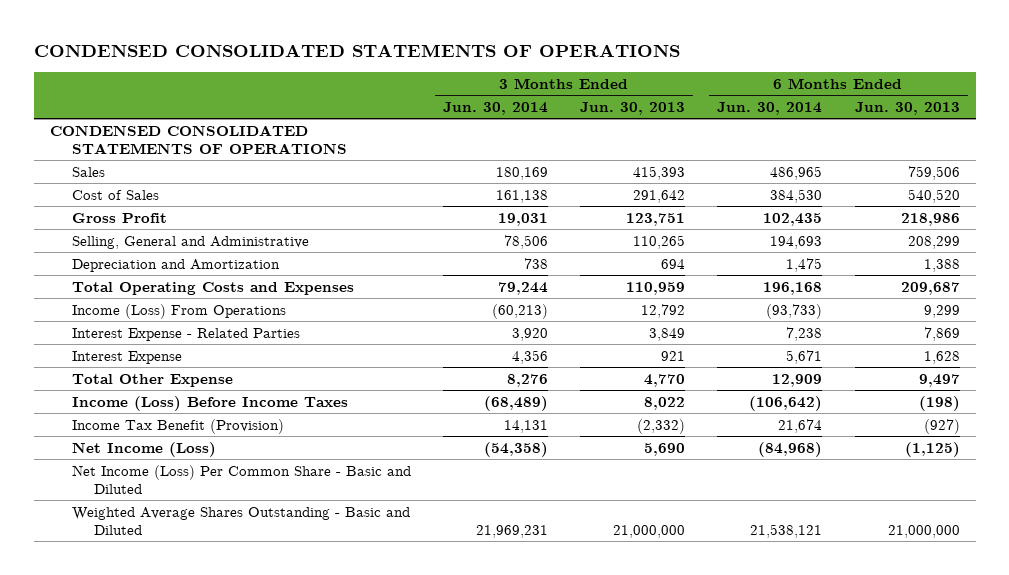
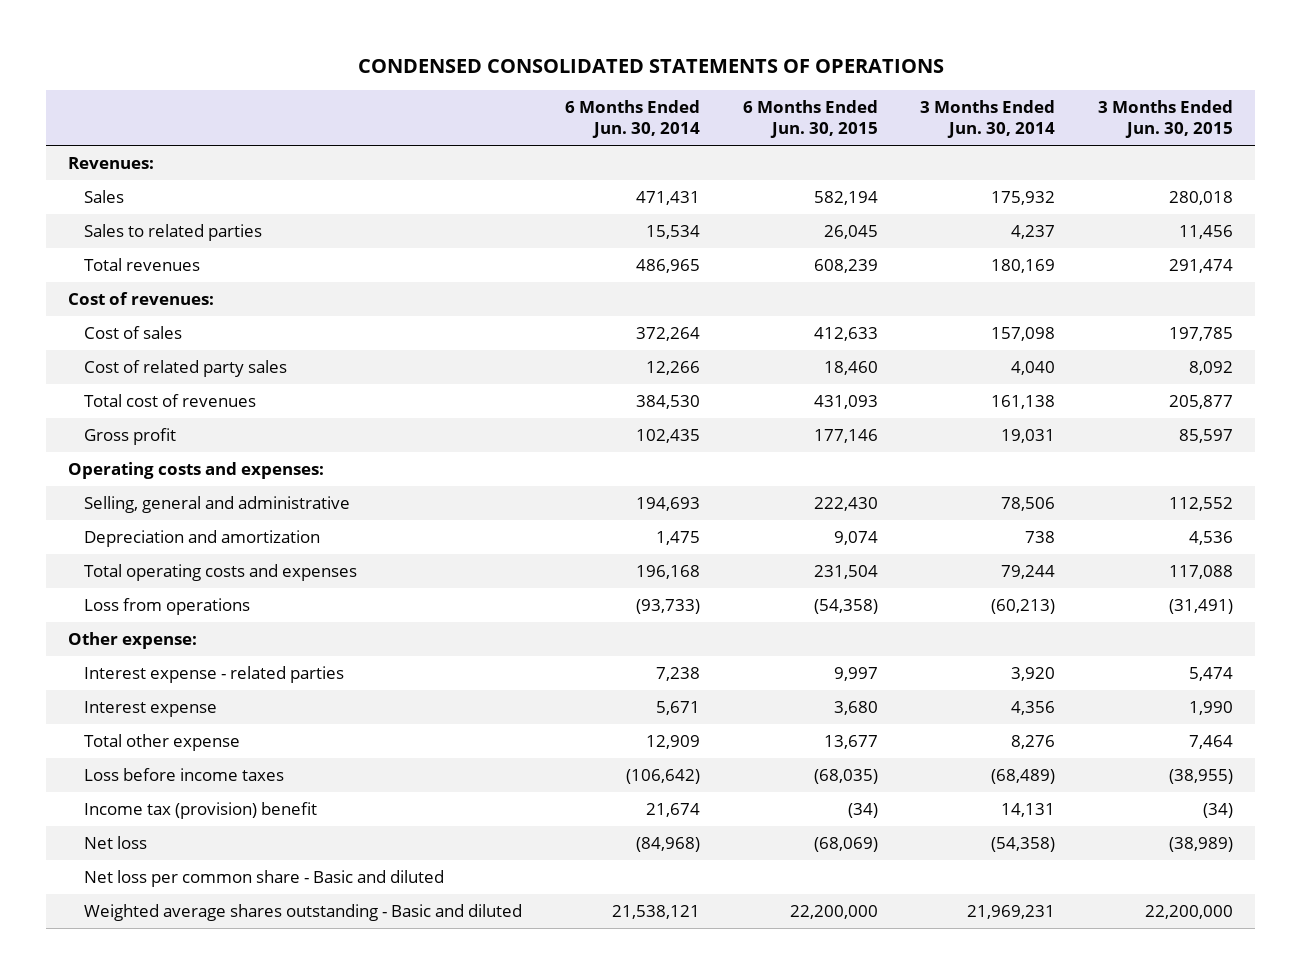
- | 3 Months Ended Jun. 30, 2014 | 3 Months Ended Jun. 30, 2013 | 6 Months Ended Jun. 30, 2014 | 6 Months Ended Jun. 30, 2013
+ | 6 Months Ended Jun. 30, 2014 | 6 Months Ended Jun. 30, 2015 | 3 Months Ended Jun. 30, 2014 | 3 Months Ended Jun. 30, 2015
- CONDENSED CONSOLIDATED STATEMENTS OF OPERATIONS
- Sales | 180,169 | 415,393 | 486,965 | 759,506
- Cost of Sales | 161,138 | 291,642 | 384,530 | 540,520
- Gross Profit | 19,031 | 123,751 | 102,435 | 218,986
- Selling, General and Administrative | 78,506 | 110,265 | 194,693 | 208,299
- Depreciation and Amortization | 738 | 694 | 1,475 | 1,388
- Total Operating Costs and Expenses | 79,244 | 110,959 | 196,168 | 209,687
- Income (Loss) From Operations | (60,213) | 12,792 | (93,733) | 9,299
- Interest Expense - Related Parties | 3,920 | 3,849 | 7,238 | 7,869
- Interest Expense | 4,356 | 921 | 5,671 | 1,628
- Total Other Expense | 8,276 | 4,770 | 12,909 | 9,497
- Income (Loss) Before Income Taxes | (68,489) | 8,022 | (106,642) | (198)
- Income Tax Benefit (Provision) | 14,131 | (2,332) | 21,674 | (927)
- Net Income (Loss) | (54,358) | 5,690 | (84,968) | (1,125)
- Net Income (Loss) Per Common Share - Basic and Diluted
- Weighted Average Shares Outstanding - Basic and Diluted | 21,969,231 | 21,000,000 | 21,538,121 | 21,000,000
+ Revenues:
+ Sales | 471,431 | 582,194 | 175,932 | 280,018
+ Sales to related parties | 15,534 | 26,045 | 4,237 | 11,456
+ Total revenues | 486,965 | 608,239 | 180,169 | 291,474
+ Cost of revenues:
+ Cost of sales | 372,264 | 412,633 | 157,098 | 197,785
+ Cost of related party sales | 12,266 | 18,460 | 4,040 | 8,092
+ Total cost of revenues | 384,530 | 431,093 | 161,138 | 205,877
+ Gross profit | 102,435 | 177,146 | 19,031 | 85,597
+ Operating costs and expenses:
+ Selling, general and administrative | 194,693 | 222,430 | 78,506 | 112,552
+ Depreciation and amortization | 1,475 | 9,074 | 738 | 4,536
+ Total operating costs and expenses | 196,168 | 231,504 | 79,244 | 117,088
+ Loss from operations | (93,733) | (54,358) | (60,213) | (31,491)
+ Other expense:
+ Interest expense - related parties | 7,238 | 9,997 | 3,920 | 5,474
+ Interest expense | 5,671 | 3,680 | 4,356 | 1,990
+ Total other expense | 12,909 | 13,677 | 8,276 | 7,464
+ Loss before income taxes | (106,642) | (68,035) | (68,489) | (38,955)
+ Income tax (provision) benefit | 21,674 | (34) | 14,131 | (34)
+ Net loss | (84,968) | (68,069) | (54,358) | (38,989)
+ Net loss per common share - Basic and diluted
+ Weighted average shares outstanding - Basic and diluted | 21,538,121 | 22,200,000 | 21,969,231 | 22,200,000

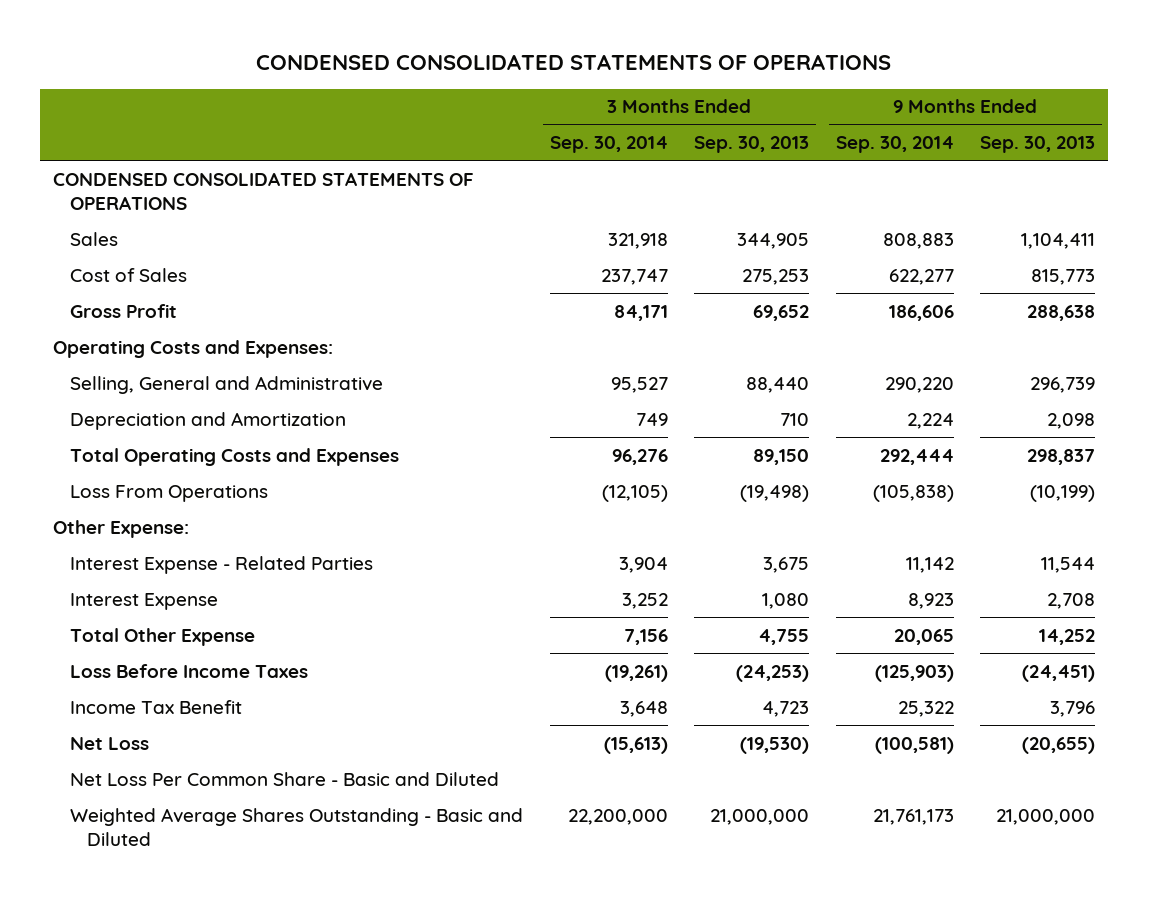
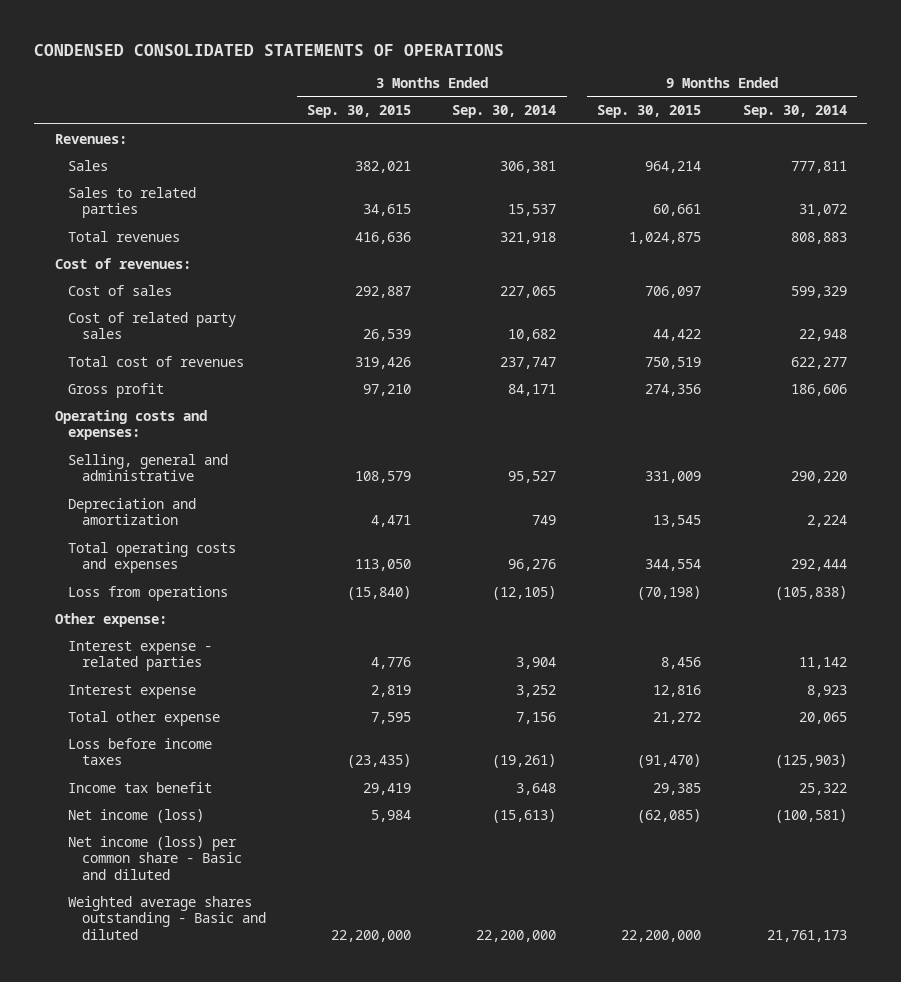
- | 3 Months Ended Sep. 30, 2014 | 3 Months Ended Sep. 30, 2013 | 9 Months Ended Sep. 30, 2014 | 9 Months Ended Sep. 30, 2013
+ | 3 Months Ended Sep. 30, 2015 | 3 Months Ended Sep. 30, 2014 | 9 Months Ended Sep. 30, 2015 | 9 Months Ended Sep. 30, 2014
- CONDENSED CONSOLIDATED STATEMENTS OF OPERATIONS
- Sales | 321,918 | 344,905 | 808,883 | 1,104,411
- Cost of Sales | 237,747 | 275,253 | 622,277 | 815,773
- Gross Profit | 84,171 | 69,652 | 186,606 | 288,638
- Operating Costs and Expenses:
- Selling, General and Administrative | 95,527 | 88,440 | 290,220 | 296,739
- Depreciation and Amortization | 749 | 710 | 2,224 | 2,098
- Total Operating Costs and Expenses | 96,276 | 89,150 | 292,444 | 298,837
- Loss From Operations | (12,105) | (19,498) | (105,838) | (10,199)
- Other Expense:
- Interest Expense - Related Parties | 3,904 | 3,675 | 11,142 | 11,544
- Interest Expense | 3,252 | 1,080 | 8,923 | 2,708
- Total Other Expense | 7,156 | 4,755 | 20,065 | 14,252
- Loss Before Income Taxes | (19,261) | (24,253) | (125,903) | (24,451)
- Income Tax Benefit | 3,648 | 4,723 | 25,322 | 3,796
- Net Loss | (15,613) | (19,530) | (100,581) | (20,655)
- Net Loss Per Common Share - Basic and Diluted
- Weighted Average Shares Outstanding - Basic and Diluted | 22,200,000 | 21,000,000 | 21,761,173 | 21,000,000
+ Revenues:
+ Sales | 382,021 | 306,381 | 964,214 | 777,811
+ Sales to related parties | 34,615 | 15,537 | 60,661 | 31,072
+ Total revenues | 416,636 | 321,918 | 1,024,875 | 808,883
+ Cost of revenues:
+ Cost of sales | 292,887 | 227,065 | 706,097 | 599,329
+ Cost of related party sales | 26,539 | 10,682 | 44,422 | 22,948
+ Total cost of revenues | 319,426 | 237,747 | 750,519 | 622,277
+ Gross profit | 97,210 | 84,171 | 274,356 | 186,606
+ Operating costs and expenses:
+ Selling, general and administrative | 108,579 | 95,527 | 331,009 | 290,220
+ Depreciation and amortization | 4,471 | 749 | 13,545 | 2,224
+ Total operating costs and expenses | 113,050 | 96,276 | 344,554 | 292,444
+ Loss from operations | (15,840) | (12,105) | (70,198) | (105,838)
+ Other expense:
+ Interest expense - related parties | 4,776 | 3,904 | 8,456 | 11,142
+ Interest expense | 2,819 | 3,252 | 12,816 | 8,923
+ Total other expense | 7,595 | 7,156 | 21,272 | 20,065
+ Loss before income taxes | (23,435) | (19,261) | (91,470) | (125,903)
+ Income tax benefit | 29,419 | 3,648 | 29,385 | 25,322
+ Net income (loss) | 5,984 | (15,613) | (62,085) | (100,581)
+ Net income (loss) per common share - Basic and diluted
+ Weighted average shares outstanding - Basic and diluted | 22,200,000 | 22,200,000 | 22,200,000 | 21,761,173

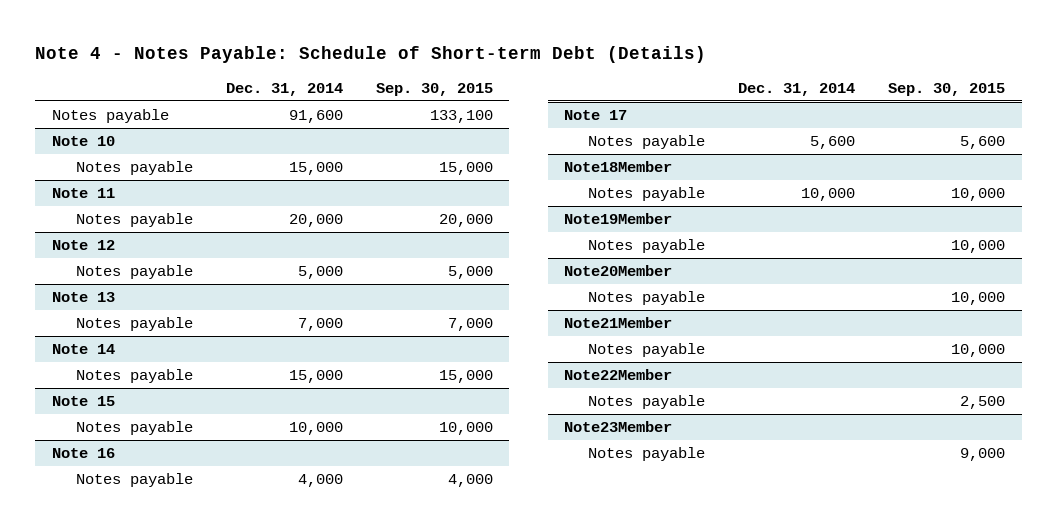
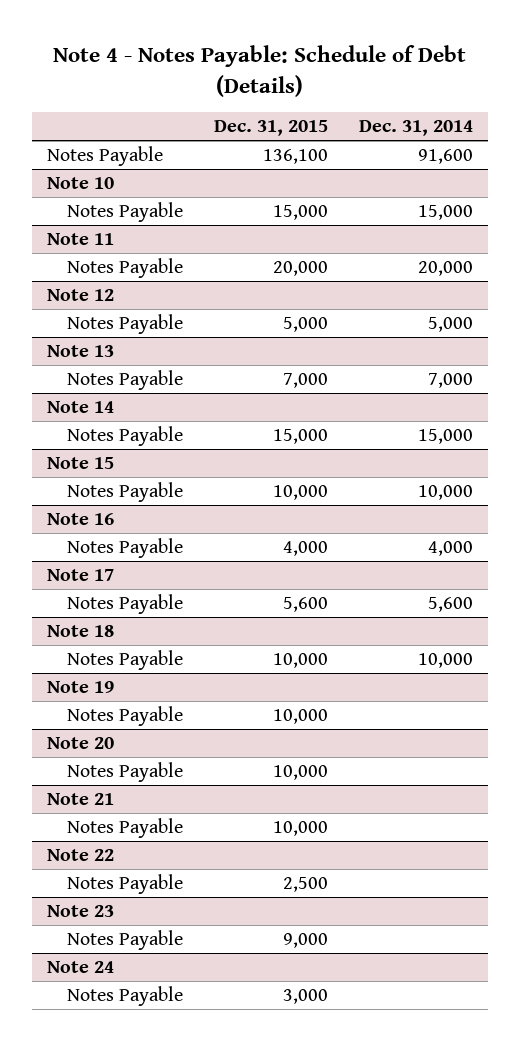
- Note 4 - Notes Payable: Schedule of Short-term Debt (Details)
+ Note 4 - Notes Payable: Schedule of Debt (Details)
- | Dec. 31, 2014 | Sep. 30, 2015
+ | Dec. 31, 2015 | Dec. 31, 2014
- Notes payable | 91,600 | 133,100
+ Notes Payable | 136,100 | 91,600
@ Note 10
- Notes payable | 15,000 | 15,000
+ Notes Payable | 15,000 | 15,000
@ Note 11
- Notes payable | 20,000 | 20,000
+ Notes Payable | 20,000 | 20,000
@ Note 12
- Notes payable | 5,000 | 5,000
+ Notes Payable | 5,000 | 5,000
@ Note 13
- Notes payable | 7,000 | 7,000
+ Notes Payable | 7,000 | 7,000
@ Note 14
- Notes payable | 15,000 | 15,000
+ Notes Payable | 15,000 | 15,000
@ Note 15
- Notes payable | 10,000 | 10,000
+ Notes Payable | 10,000 | 10,000
@ Note 16
- Notes payable | 4,000 | 4,000
+ Notes Payable | 4,000 | 4,000
@ Note 17
- Notes payable | 5,600 | 5,600
- Note18Member
- Notes payable | 10,000 | 10,000
- Note19Member
- Notes payable | | 10,000
- Note20Member
- Notes payable | | 10,000
- Note21Member
- Notes payable | | 10,000
- Note22Member
- Notes payable | | 2,500
- Note23Member
- Notes payable | | 9,000
@ Note 17
+ Notes Payable | 5,600 | 5,600
+ Note 18
+ Notes Payable | 10,000 | 10,000
+ Note 19
+ Notes Payable | 10,000 |
+ Note 20
+ Notes Payable | 10,000 |
+ Note 21
+ Notes Payable | 10,000 |
+ Note 22
+ Notes Payable | 2,500 |
+ Note 23
+ Notes Payable | 9,000 |
+ Note 24
+ Notes Payable | 3,000 |

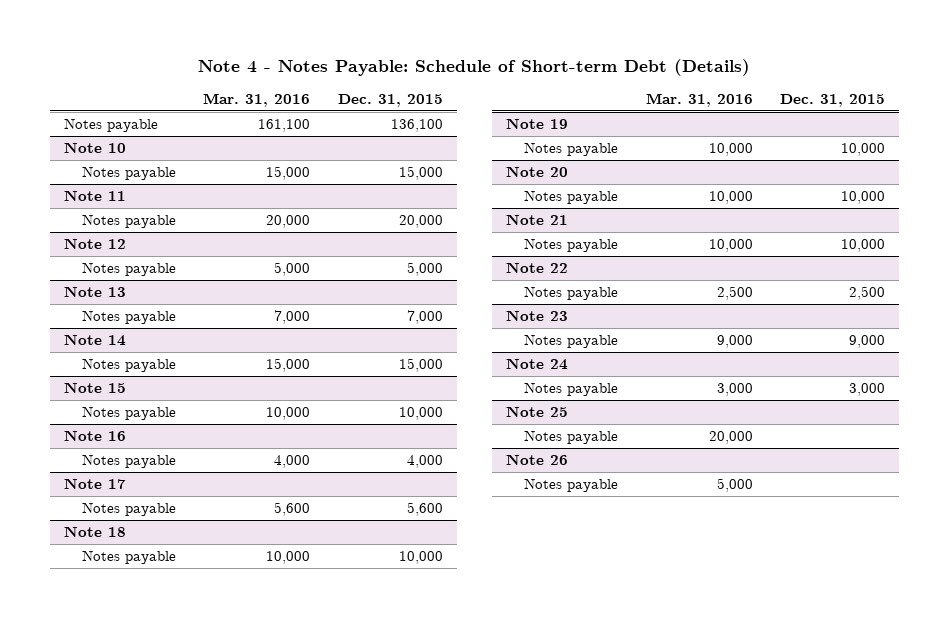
- Note 4 - Notes Payable: Schedule of Debt (Details)
+ Note 4 - Notes Payable: Schedule of Short-term Debt (Details)
- | Dec. 31, 2015 | Dec. 31, 2014
+ | Mar. 31, 2016 | Dec. 31, 2015
- Notes Payable | 136,100 | 91,600
+ Notes payable | 161,100 | 136,100
@ Note 10
- Notes Payable | 15,000 | 15,000
+ Notes payable | 15,000 | 15,000
@ Note 11
- Notes Payable | 20,000 | 20,000
+ Notes payable | 20,000 | 20,000
@ Note 12
- Notes Payable | 5,000 | 5,000
+ Notes payable | 5,000 | 5,000
@ Note 13
- Notes Payable | 7,000 | 7,000
+ Notes payable | 7,000 | 7,000
@ Note 14
- Notes Payable | 15,000 | 15,000
+ Notes payable | 15,000 | 15,000
@ Note 15
- Notes Payable | 10,000 | 10,000
+ Notes payable | 10,000 | 10,000
@ Note 16
- Notes Payable | 4,000 | 4,000
+ Notes payable | 4,000 | 4,000
@ Note 17
- Notes Payable | 5,600 | 5,600
+ Notes payable | 5,600 | 5,600
@ Note 18
- Notes Payable | 10,000 | 10,000
+ Notes payable | 10,000 | 10,000
@ Note 19
- Notes Payable | 10,000 |
+ Notes payable | 10,000 | 10,000
@ Note 20
- Notes Payable | 10,000 |
+ Notes payable | 10,000 | 10,000
@ Note 21
- Notes Payable | 10,000 |
+ Notes payable | 10,000 | 10,000
@ Note 22
- Notes Payable | 2,500 |
+ Notes payable | 2,500 | 2,500
@ Note 23
- Notes Payable | 9,000 |
+ Notes payable | 9,000 | 9,000
@ Note 24
- Notes Payable | 3,000 |
+ Notes payable | 3,000 | 3,000
+ Note 25
+ Notes payable | 20,000 |
+ Note 26
+ Notes payable | 5,000 |

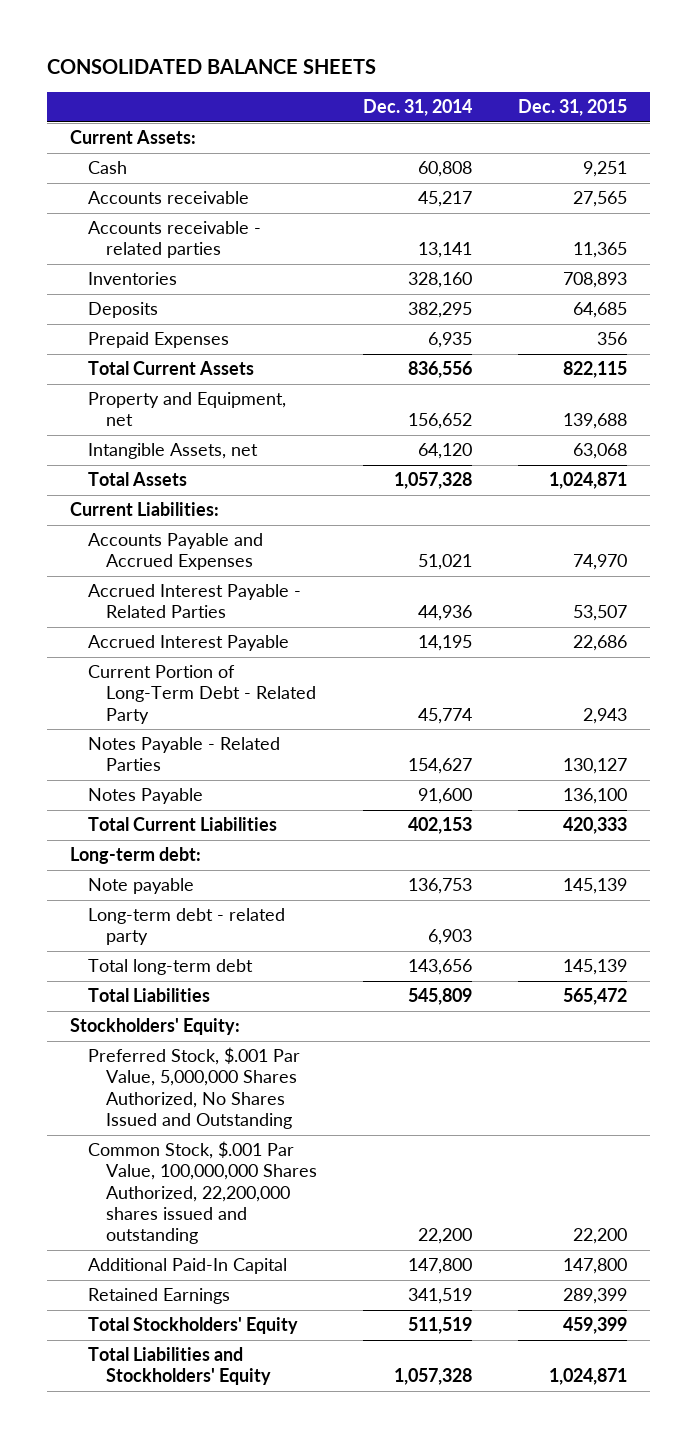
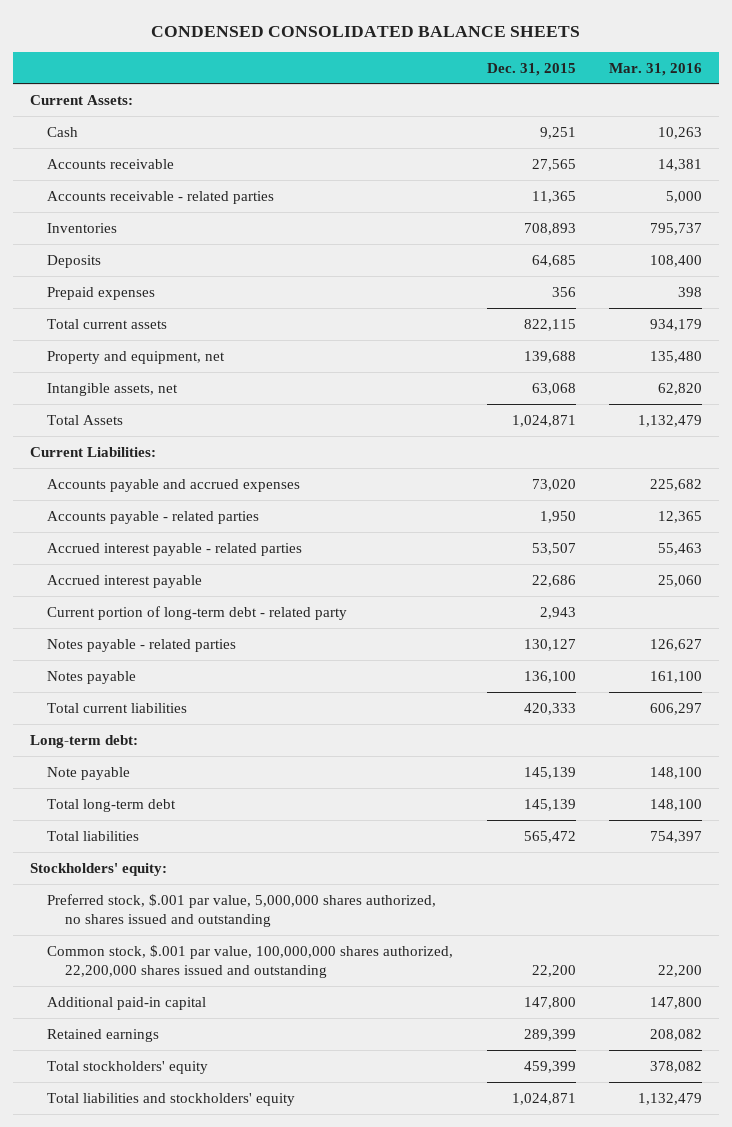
- CONSOLIDATED BALANCE SHEETS
+ CONDENSED CONSOLIDATED BALANCE SHEETS
- | Dec. 31, 2014 | Dec. 31, 2015
+ | Dec. 31, 2015 | Mar. 31, 2016
- Prepaid Expenses | 6,935 | 356
- Total Current Assets | 836,556 | 822,115
- Property and Equipment, net | 156,652 | 139,688
- Intangible Assets, net | 64,120 | 63,068
+ Prepaid expenses | 356 | 398
+ Total current assets | 822,115 | 934,179
+ Property and equipment, net | 139,688 | 135,480
+ Intangible assets, net | 63,068 | 62,820
- Accounts Payable and Accrued Expenses | 51,021 | 74,970
- Accrued Interest Payable - Related Parties | 44,936 | 53,507
- Accrued Interest Payable | 14,195 | 22,686
- Current Portion of Long-Term Debt - Related Party | 45,774 | 2,943
- Notes Payable - Related Parties | 154,627 | 130,127
- Notes Payable | 91,600 | 136,100
- Total Current Liabilities | 402,153 | 420,333
+ Accounts payable and accrued expenses | 73,020 | 225,682
+ Accounts payable - related parties | 1,950 | 12,365
+ Accrued interest payable - related parties | 53,507 | 55,463
+ Accrued interest payable | 22,686 | 25,060
+ Current portion of long-term debt - related party | 2,943 |
+ Notes payable - related parties | 130,127 | 126,627
+ Notes payable | 136,100 | 161,100
+ Total current liabilities | 420,333 | 606,297
- Long-term debt - related party | 6,903 |
- Total Liabilities | 545,809 | 565,472
- Stockholders' Equity:
- Preferred Stock, $.001 Par Value, 5,000,000 Shares Authorized, No Shares Issued and Outstanding
- Common Stock, $.001 Par Value, 100,000,000 Shares Authorized, 22,200,000 shares issued and outstanding | 22,200 | 22,200
- Additional Paid-In Capital | 147,800 | 147,800
- Retained Earnings | 341,519 | 289,399
- Total Stockholders' Equity | 511,519 | 459,399
- Total Liabilities and Stockholders' Equity | 1,057,328 | 1,024,871
+ Total liabilities | 565,472 | 754,397
+ Stockholders' equity:
+ Preferred stock, $.001 par value, 5,000,000 shares authorized, no shares issued and outstanding
+ Common stock, $.001 par value, 100,000,000 shares authorized, 22,200,000 shares issued and outstanding | 22,200 | 22,200
+ Additional paid-in capital | 147,800 | 147,800
+ Retained earnings | 289,399 | 208,082
+ Total stockholders' equity | 459,399 | 378,082
+ Total liabilities and stockholders' equity | 1,024,871 | 1,132,479

